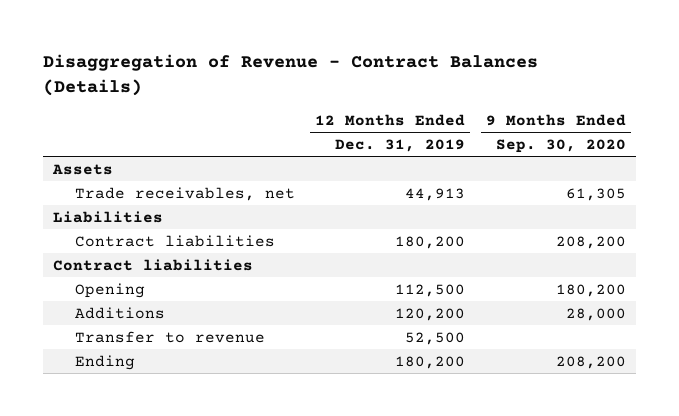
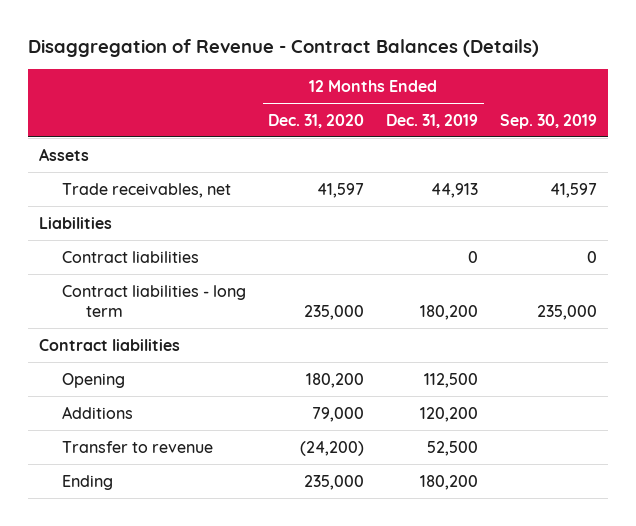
- | 12 Months Ended Dec. 31, 2019 | 9 Months Ended Sep. 30, 2020
+ | 12 Months Ended Dec. 31, 2020 | 12 Months Ended Dec. 31, 2019 | Sep. 30, 2019
- Contract liabilities | 180,200 | 208,200
+ Contract liabilities | | 0 | 0
+ Contract liabilities - long term | 235,000 | 180,200 | 235,000

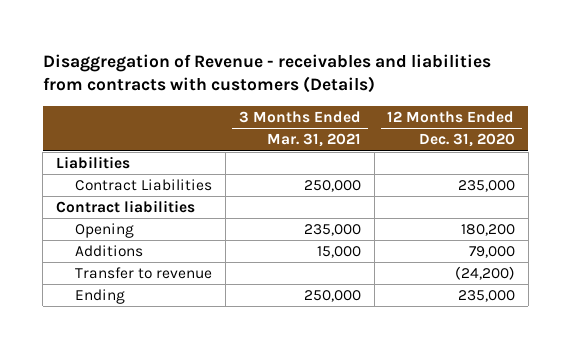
- Disaggregation of Revenue - Contract Balances (Details)
+ Disaggregation of Revenue - receivables and liabilities from contracts with customers (Details)
- | 12 Months Ended Dec. 31, 2020 | 12 Months Ended Dec. 31, 2019 | Sep. 30, 2019
+ | 3 Months Ended Mar. 31, 2021 | 12 Months Ended Dec. 31, 2020
- Assets
- Trade receivables, net | 41,597 | 44,913 | 41,597
- Contract liabilities | | 0 | 0
- Contract liabilities - long term | 235,000 | 180,200 | 235,000
+ Contract Liabilities | 250,000 | 235,000

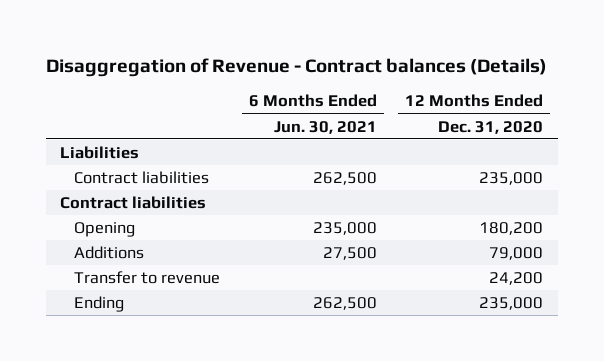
- Disaggregation of Revenue - receivables and liabilities from contracts with customers (Details)
+ Disaggregation of Revenue - Contract balances (Details)
- | 3 Months Ended Mar. 31, 2021 | 12 Months Ended Dec. 31, 2020
+ | 6 Months Ended Jun. 30, 2021 | 12 Months Ended Dec. 31, 2020
- Contract Liabilities | 250,000 | 235,000
+ Contract liabilities | 262,500 | 235,000
- Transfer to revenue | | (24,200)
+ Transfer to revenue | | 24,200

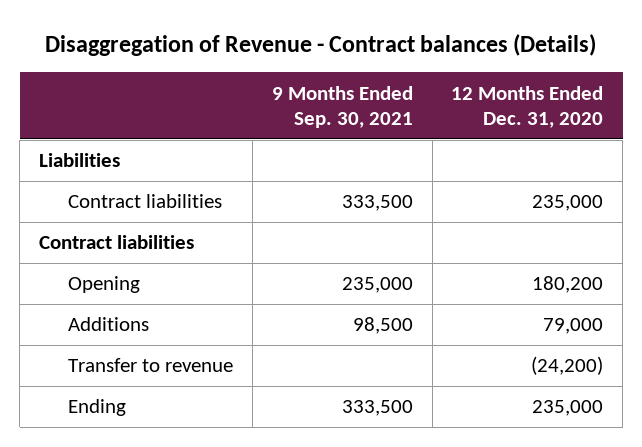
- | 6 Months Ended Jun. 30, 2021 | 12 Months Ended Dec. 31, 2020
+ | 9 Months Ended Sep. 30, 2021 | 12 Months Ended Dec. 31, 2020
- Transfer to revenue | | 24,200
+ Transfer to revenue | | (24,200)

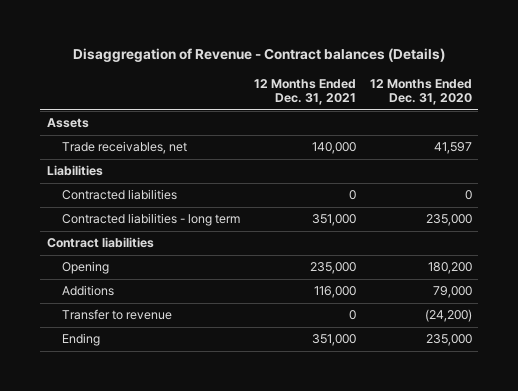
- | 9 Months Ended Sep. 30, 2021 | 12 Months Ended Dec. 31, 2020
+ | 12 Months Ended Dec. 31, 2021 | 12 Months Ended Dec. 31, 2020
+ Assets
+ Trade receivables, net | 140,000 | 41,597
- Contract liabilities | 333,500 | 235,000
+ Contracted liabilities | 0 | 0
+ Contracted liabilities - long term | 351,000 | 235,000

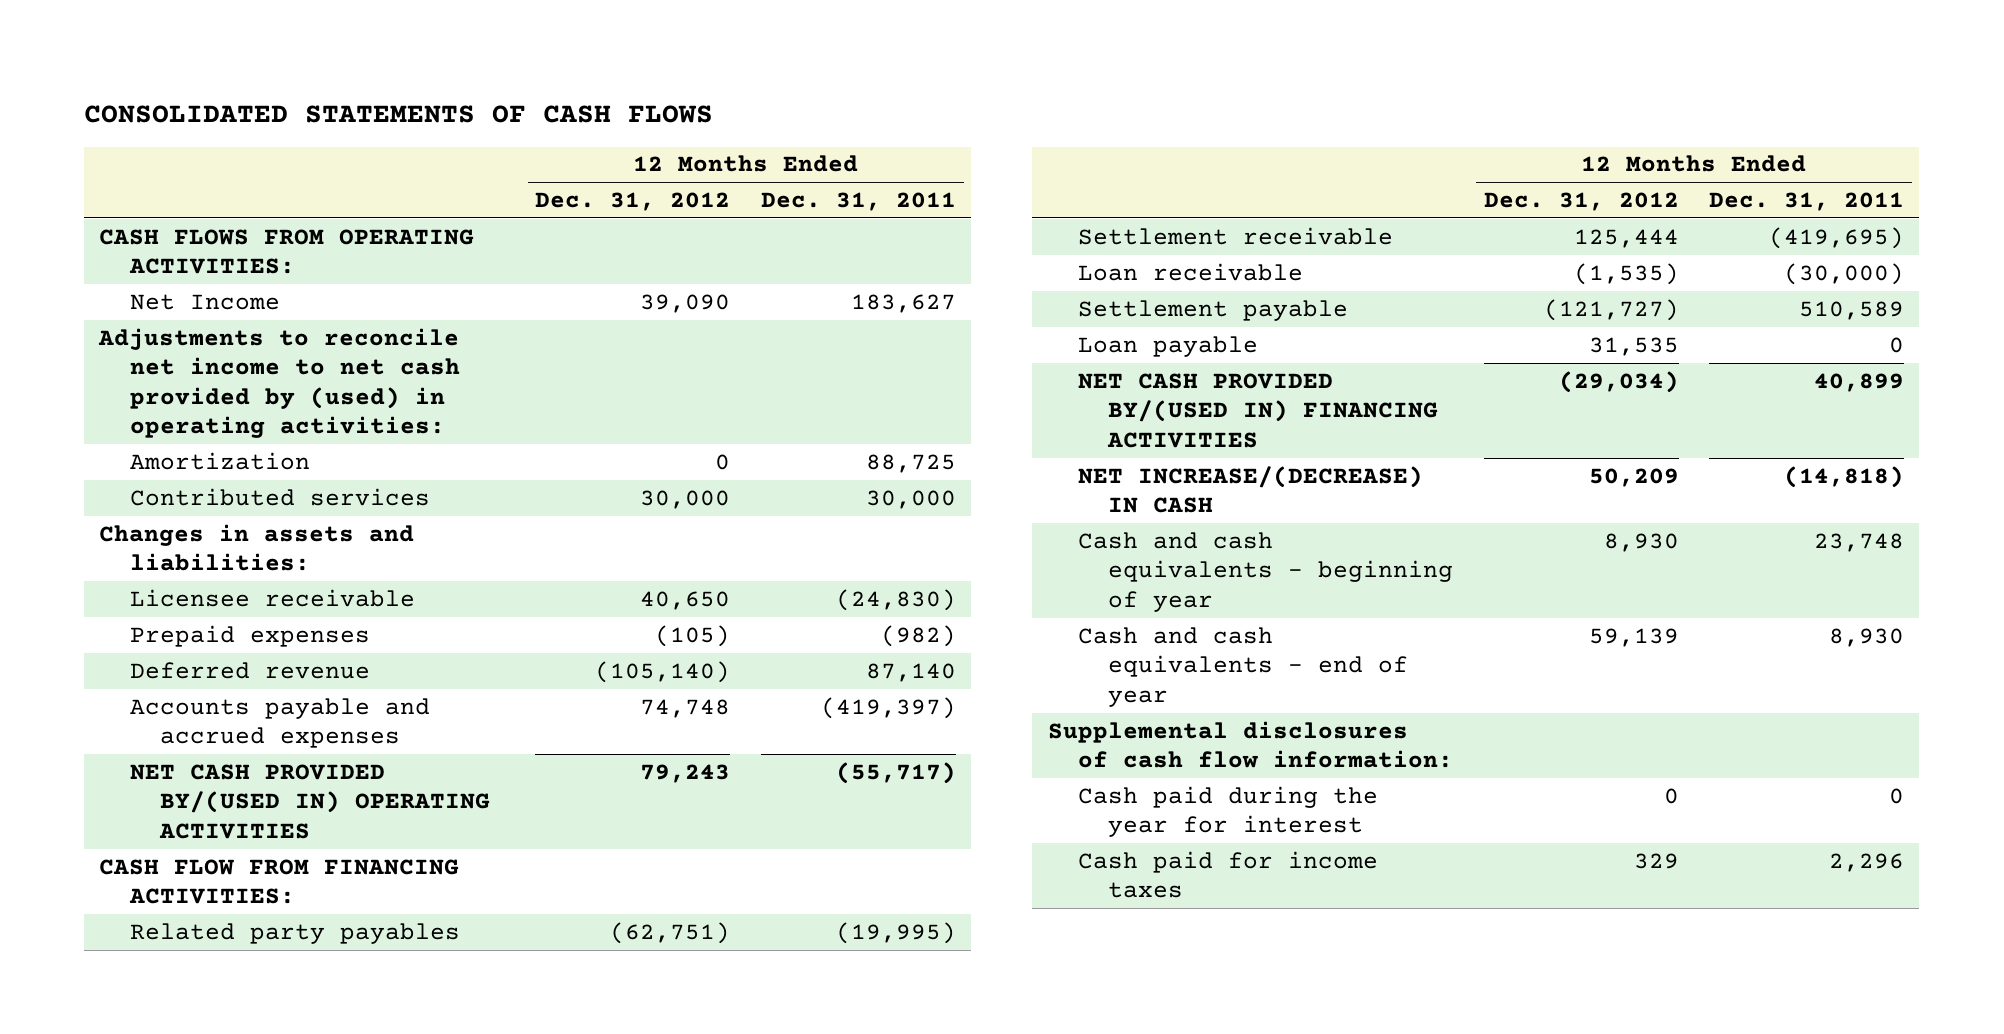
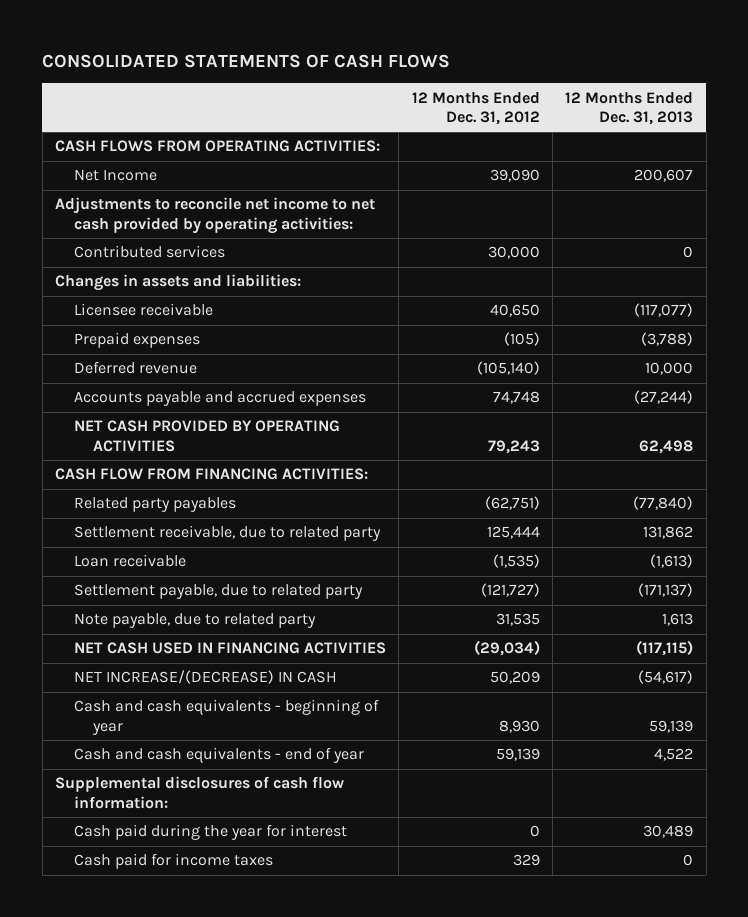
- | 12 Months Ended Dec. 31, 2012 | 12 Months Ended Dec. 31, 2011
+ | 12 Months Ended Dec. 31, 2012 | 12 Months Ended Dec. 31, 2013
- Adjustments to reconcile net income to net cash provided by (used) in operating activities:
- Amortization | 0 | 88,725
+ Adjustments to reconcile net income to net cash provided by operating activities:
- NET CASH PROVIDED BY/(USED IN) OPERATING ACTIVITIES | 79,243 | (55,717)
+ NET CASH PROVIDED BY OPERATING ACTIVITIES | 79,243 | 62,498
- Settlement receivable | 125,444 | (419,695)
+ Settlement receivable, due to related party | 125,444 | 131,862
- Settlement payable | (121,727) | 510,589
- Loan payable | 31,535 | 0
- NET CASH PROVIDED BY/(USED IN) FINANCING ACTIVITIES | (29,034) | 40,899
+ Settlement payable, due to related party | (121,727) | (171,137)
+ Note payable, due to related party | 31,535 | 1,613
+ NET CASH USED IN FINANCING ACTIVITIES | (29,034) | (117,115)

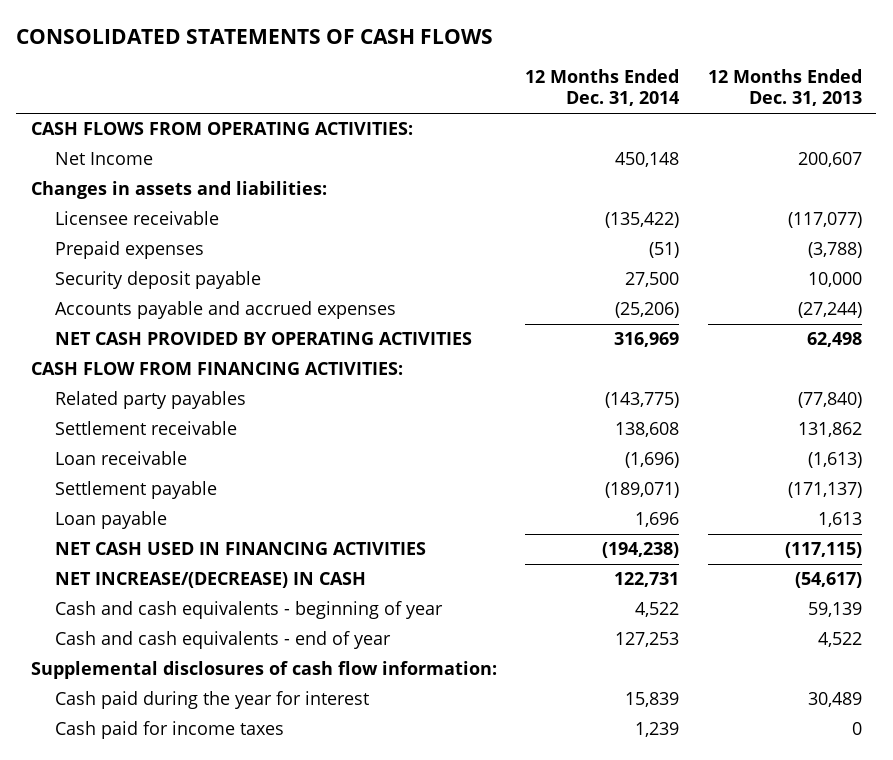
- | 12 Months Ended Dec. 31, 2012 | 12 Months Ended Dec. 31, 2013
+ | 12 Months Ended Dec. 31, 2014 | 12 Months Ended Dec. 31, 2013
- Adjustments to reconcile net income to net cash provided by operating activities:
- Contributed services | 30,000 | 0
- Deferred revenue | (105,140) | 10,000
+ Security deposit payable | 27,500 | 10,000
- Settlement receivable, due to related party | 125,444 | 131,862
+ Settlement receivable | 138,608 | 131,862
- Settlement payable, due to related party | (121,727) | (171,137)
- Note payable, due to related party | 31,535 | 1,613
+ Settlement payable | (189,071) | (171,137)
+ Loan payable | 1,696 | 1,613

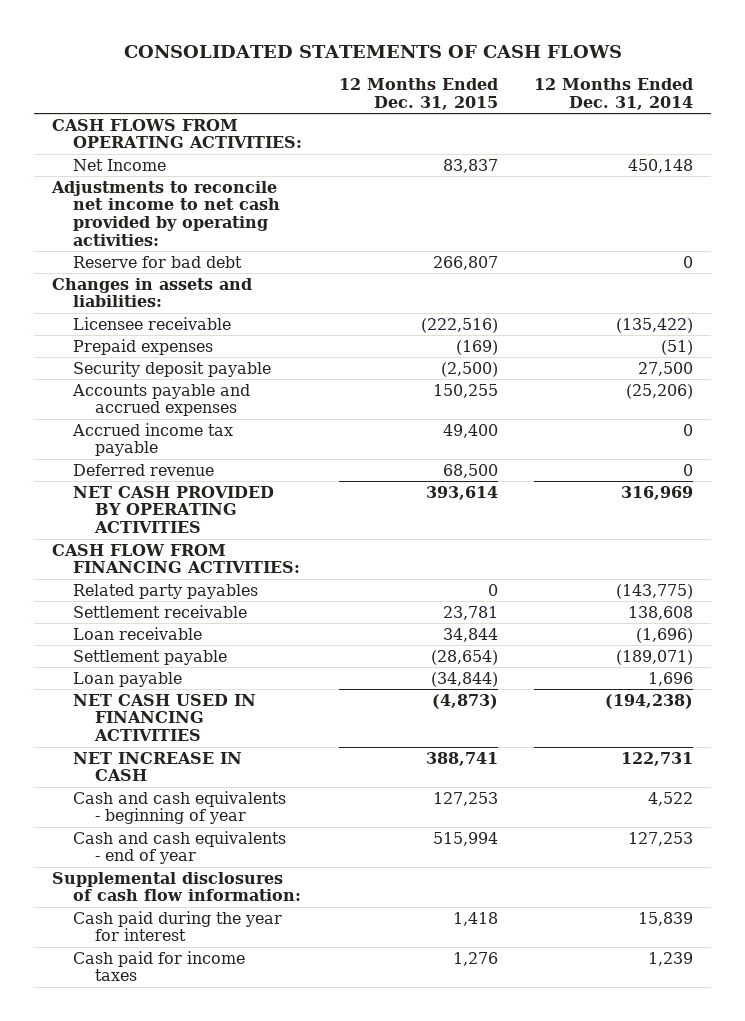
- | 12 Months Ended Dec. 31, 2014 | 12 Months Ended Dec. 31, 2013
+ | 12 Months Ended Dec. 31, 2015 | 12 Months Ended Dec. 31, 2014
+ Adjustments to reconcile net income to net cash provided by operating activities:
+ Reserve for bad debt | 266,807 | 0
+ Accrued income tax payable | 49,400 | 0
+ Deferred revenue | 68,500 | 0
- NET INCREASE/(DECREASE) IN CASH | 122,731 | (54,617)
+ NET INCREASE IN CASH | 388,741 | 122,731

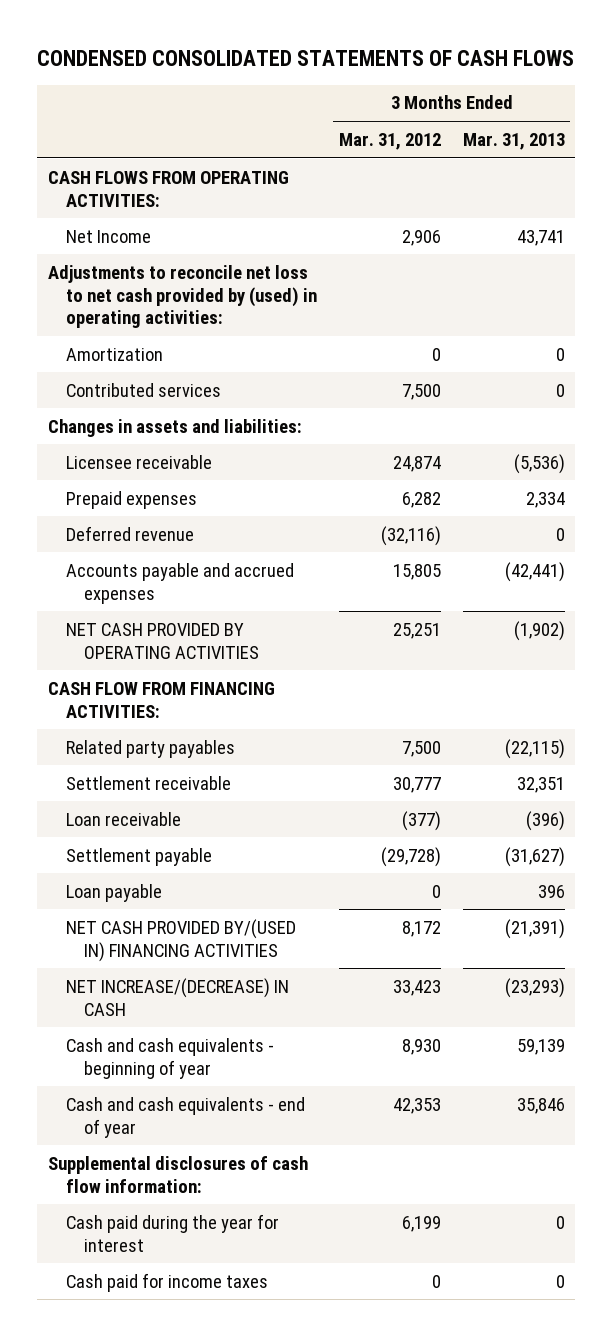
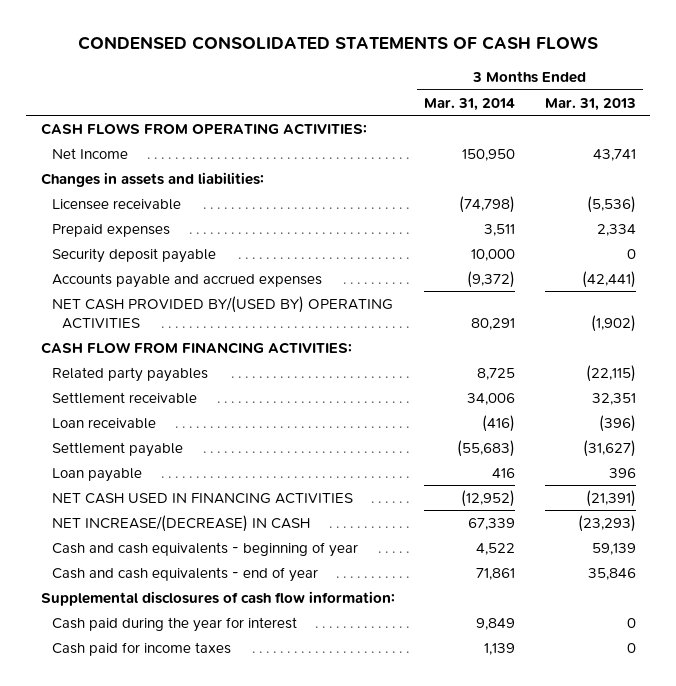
- | 3 Months Ended Mar. 31, 2012 | 3 Months Ended Mar. 31, 2013
+ | 3 Months Ended Mar. 31, 2014 | 3 Months Ended Mar. 31, 2013
- Adjustments to reconcile net loss to net cash provided by (used) in operating activities:
- Amortization | 0 | 0
- Contributed services | 7,500 | 0
- Deferred revenue | (32,116) | 0
+ Security deposit payable | 10,000 | 0
- NET CASH PROVIDED BY OPERATING ACTIVITIES | 25,251 | (1,902)
+ NET CASH PROVIDED BY/(USED BY) OPERATING ACTIVITIES | 80,291 | (1,902)
- NET CASH PROVIDED BY/(USED IN) FINANCING ACTIVITIES | 8,172 | (21,391)
+ NET CASH USED IN FINANCING ACTIVITIES | (12,952) | (21,391)

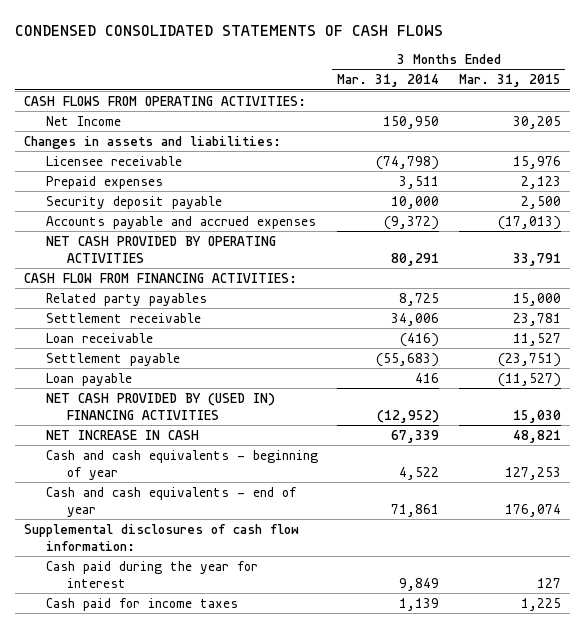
- | 3 Months Ended Mar. 31, 2014 | 3 Months Ended Mar. 31, 2013
+ | 3 Months Ended Mar. 31, 2014 | 3 Months Ended Mar. 31, 2015
- NET CASH PROVIDED BY/(USED BY) OPERATING ACTIVITIES | 80,291 | (1,902)
+ NET CASH PROVIDED BY OPERATING ACTIVITIES | 80,291 | 33,791
- NET CASH USED IN FINANCING ACTIVITIES | (12,952) | (21,391)
- NET INCREASE/(DECREASE) IN CASH | 67,339 | (23,293)
+ NET CASH PROVIDED BY (USED IN) FINANCING ACTIVITIES | (12,952) | 15,030
+ NET INCREASE IN CASH | 67,339 | 48,821

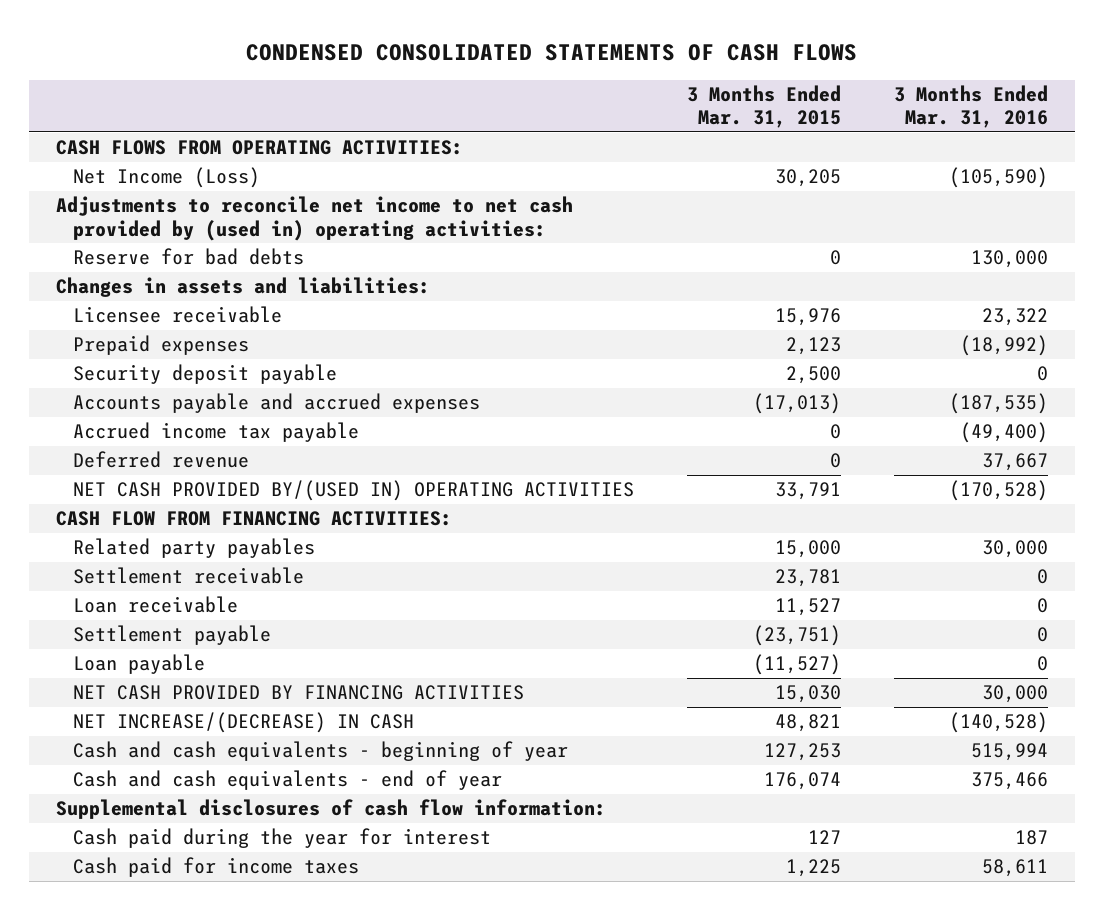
- | 3 Months Ended Mar. 31, 2014 | 3 Months Ended Mar. 31, 2015
+ | 3 Months Ended Mar. 31, 2015 | 3 Months Ended Mar. 31, 2016
- Net Income | 150,950 | 30,205
+ Net Income (Loss) | 30,205 | (105,590)
+ Adjustments to reconcile net income to net cash provided by (used in) operating activities:
+ Reserve for bad debts | 0 | 130,000
- NET CASH PROVIDED BY OPERATING ACTIVITIES | 80,291 | 33,791
+ Accrued income tax payable | 0 | (49,400)
+ Deferred revenue | 0 | 37,667
+ NET CASH PROVIDED BY/(USED IN) OPERATING ACTIVITIES | 33,791 | (170,528)
- NET CASH PROVIDED BY (USED IN) FINANCING ACTIVITIES | (12,952) | 15,030
- NET INCREASE IN CASH | 67,339 | 48,821
+ NET CASH PROVIDED BY FINANCING ACTIVITIES | 15,030 | 30,000
+ NET INCREASE/(DECREASE) IN CASH | 48,821 | (140,528)

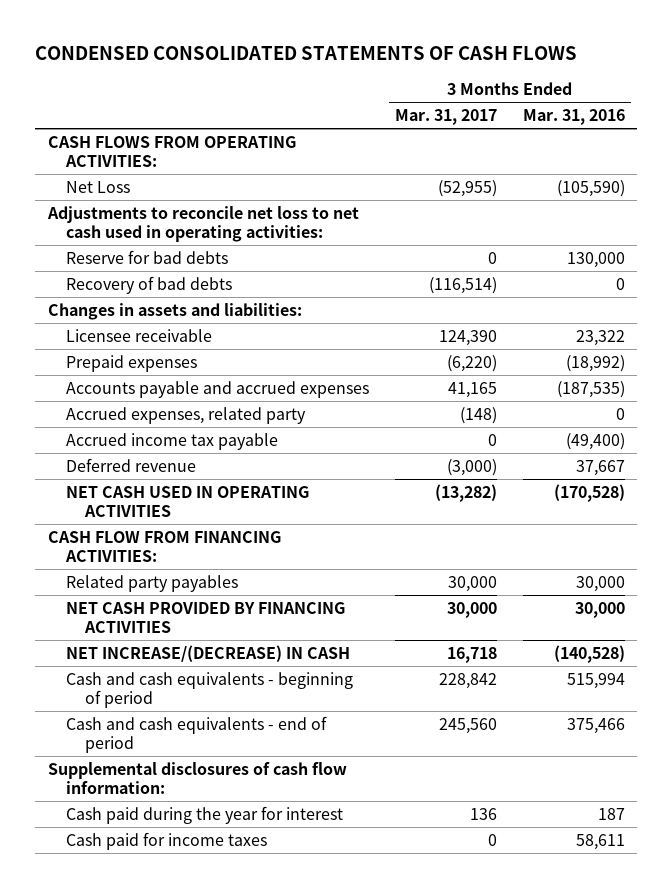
- | 3 Months Ended Mar. 31, 2015 | 3 Months Ended Mar. 31, 2016
+ | 3 Months Ended Mar. 31, 2017 | 3 Months Ended Mar. 31, 2016
- Net Income (Loss) | 30,205 | (105,590)
- Adjustments to reconcile net income to net cash provided by (used in) operating activities:
+ Net Loss | (52,955) | (105,590)
+ Adjustments to reconcile net loss to net cash used in operating activities:
+ Recovery of bad debts | (116,514) | 0
- Security deposit payable | 2,500 | 0
+ Accrued expenses, related party | (148) | 0
- NET CASH PROVIDED BY/(USED IN) OPERATING ACTIVITIES | 33,791 | (170,528)
+ NET CASH USED IN OPERATING ACTIVITIES | (13,282) | (170,528)
- Settlement receivable | 23,781 | 0
- Loan receivable | 11,527 | 0
- Settlement payable | (23,751) | 0
- Loan payable | (11,527) | 0
- Cash and cash equivalents - beginning of year | 127,253 | 515,994
- Cash and cash equivalents - end of year | 176,074 | 375,466
+ Cash and cash equivalents - beginning of period | 228,842 | 515,994
+ Cash and cash equivalents - end of period | 245,560 | 375,466

